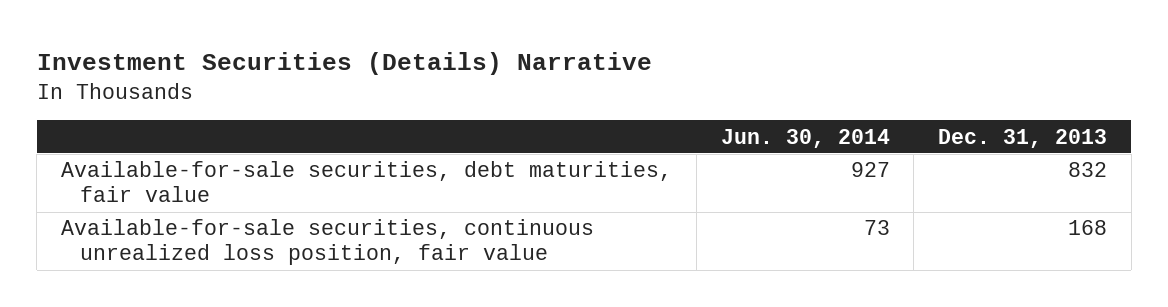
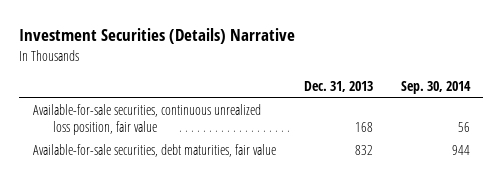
- | Jun. 30, 2014 | Dec. 31, 2013
+ | Dec. 31, 2013 | Sep. 30, 2014
moved down: Available-for-sale securities, debt maturities, fair value | 832 | 944

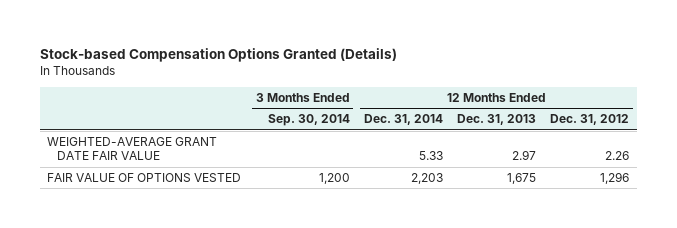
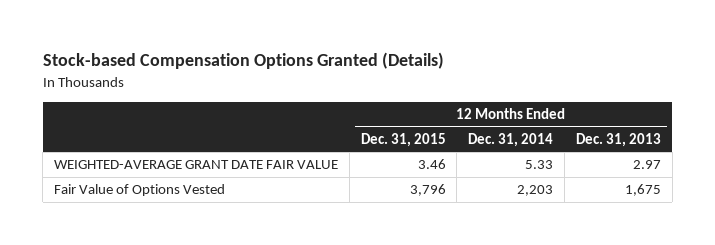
- | 3 Months Ended Sep. 30, 2014 | 12 Months Ended Dec. 31, 2014 | 12 Months Ended Dec. 31, 2013 | 12 Months Ended Dec. 31, 2012
+ | 12 Months Ended Dec. 31, 2015 | 12 Months Ended Dec. 31, 2014 | 12 Months Ended Dec. 31, 2013
- FAIR VALUE OF OPTIONS VESTED | 1,200 | 2,203 | 1,675 | 1,296
+ Fair Value of Options Vested | 3,796 | 2,203 | 1,675

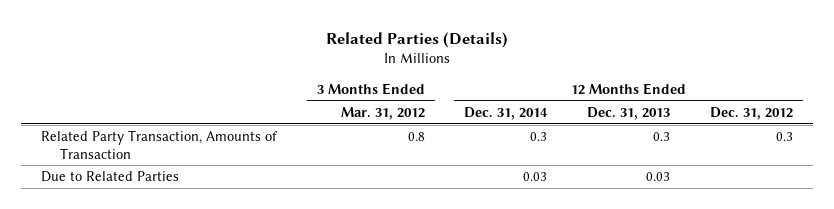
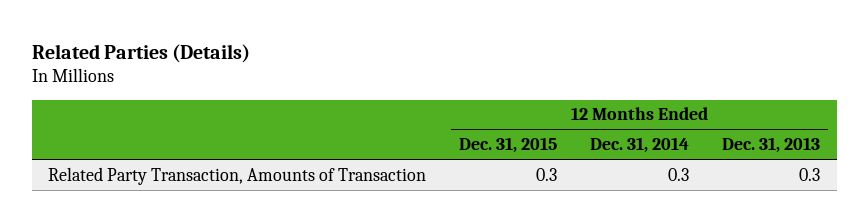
- | 3 Months Ended Mar. 31, 2012 | 12 Months Ended Dec. 31, 2014 | 12 Months Ended Dec. 31, 2013 | 12 Months Ended Dec. 31, 2012
+ | 12 Months Ended Dec. 31, 2015 | 12 Months Ended Dec. 31, 2014 | 12 Months Ended Dec. 31, 2013
- Due to Related Parties | | 0.03 | 0.03 |

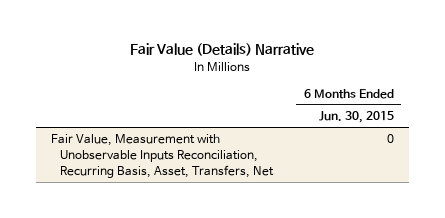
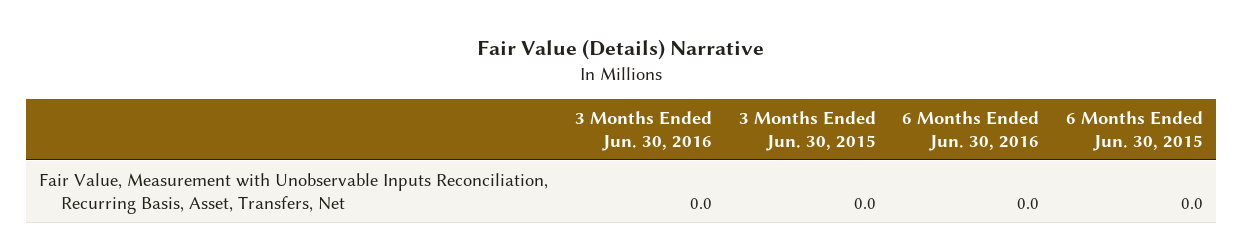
- | 6 Months Ended Jun. 30, 2015
+ | 3 Months Ended Jun. 30, 2016 | 3 Months Ended Jun. 30, 2015 | 6 Months Ended Jun. 30, 2016 | 6 Months Ended Jun. 30, 2015
- Fair Value, Measurement with Unobservable Inputs Reconciliation, Recurring Basis, Asset, Transfers, Net | 0
+ Fair Value, Measurement with Unobservable Inputs Reconciliation, Recurring Basis, Asset, Transfers, Net | 0.0 | 0.0 | 0.0 | 0.0

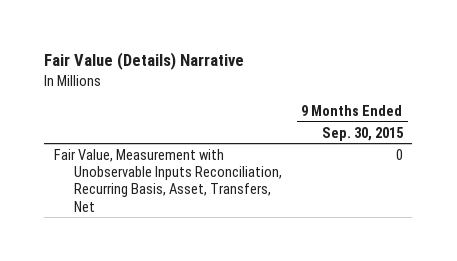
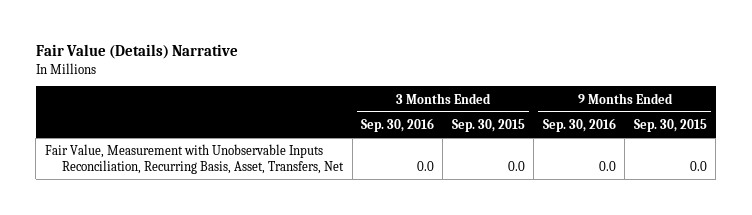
- | 9 Months Ended Sep. 30, 2015
+ | 3 Months Ended Sep. 30, 2016 | 3 Months Ended Sep. 30, 2015 | 9 Months Ended Sep. 30, 2016 | 9 Months Ended Sep. 30, 2015
- Fair Value, Measurement with Unobservable Inputs Reconciliation, Recurring Basis, Asset, Transfers, Net | 0
+ Fair Value, Measurement with Unobservable Inputs Reconciliation, Recurring Basis, Asset, Transfers, Net | 0.0 | 0.0 | 0.0 | 0.0

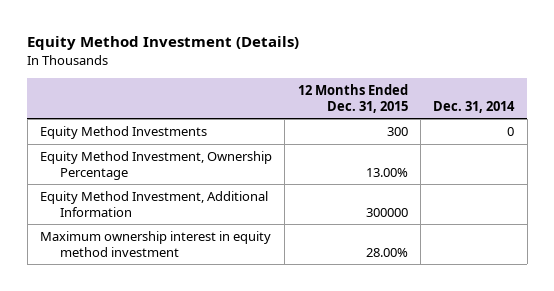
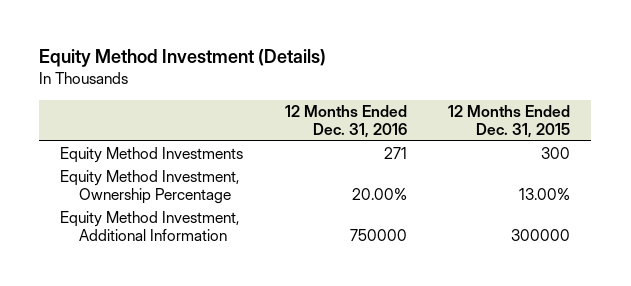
- | 12 Months Ended Dec. 31, 2015 | Dec. 31, 2014
+ | 12 Months Ended Dec. 31, 2016 | 12 Months Ended Dec. 31, 2015
- Maximum ownership interest in equity method investment | 28.00% |

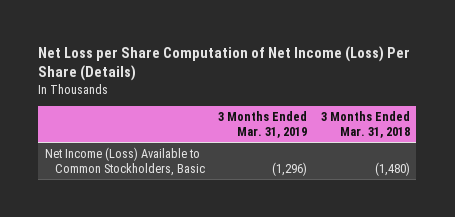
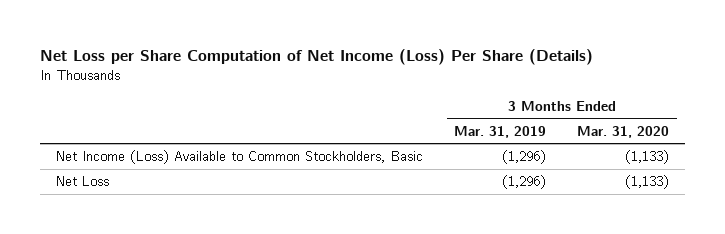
- | 3 Months Ended Mar. 31, 2019 | 3 Months Ended Mar. 31, 2018
+ | 3 Months Ended Mar. 31, 2019 | 3 Months Ended Mar. 31, 2020
+ Net Loss | (1,296) | (1,133)

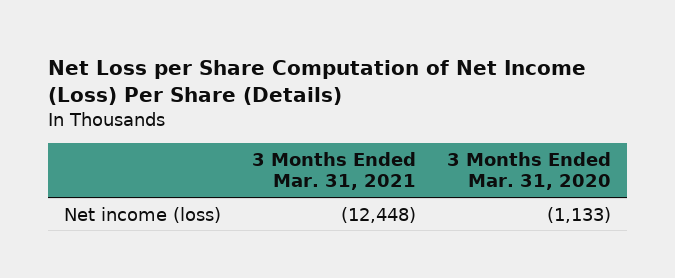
- | 3 Months Ended Mar. 31, 2019 | 3 Months Ended Mar. 31, 2020
+ | 3 Months Ended Mar. 31, 2021 | 3 Months Ended Mar. 31, 2020
- Net Income (Loss) Available to Common Stockholders, Basic | (1,296) | (1,133)
- Net Loss | (1,296) | (1,133)
+ Net income (loss) | (12,448) | (1,133)

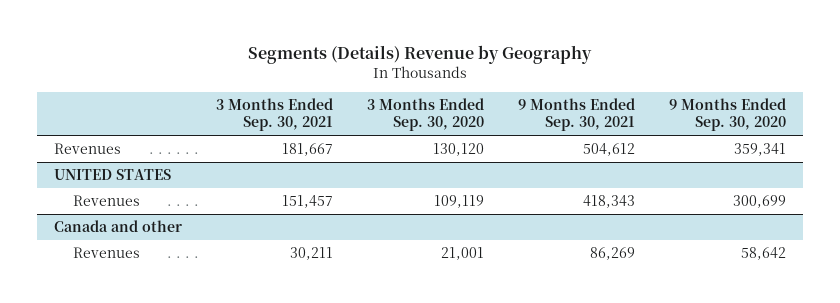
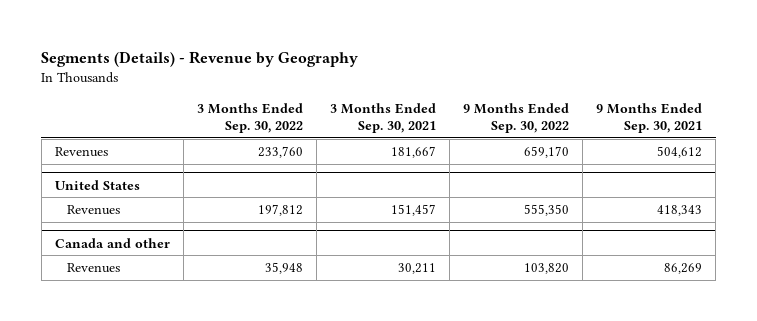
- Segments (Details) Revenue by Geography
+ Segments (Details) - Revenue by Geography
- | 3 Months Ended Sep. 30, 2021 | 3 Months Ended Sep. 30, 2020 | 9 Months Ended Sep. 30, 2021 | 9 Months Ended Sep. 30, 2020
+ | 3 Months Ended Sep. 30, 2022 | 3 Months Ended Sep. 30, 2021 | 9 Months Ended Sep. 30, 2022 | 9 Months Ended Sep. 30, 2021
- UNITED STATES
+ United States

